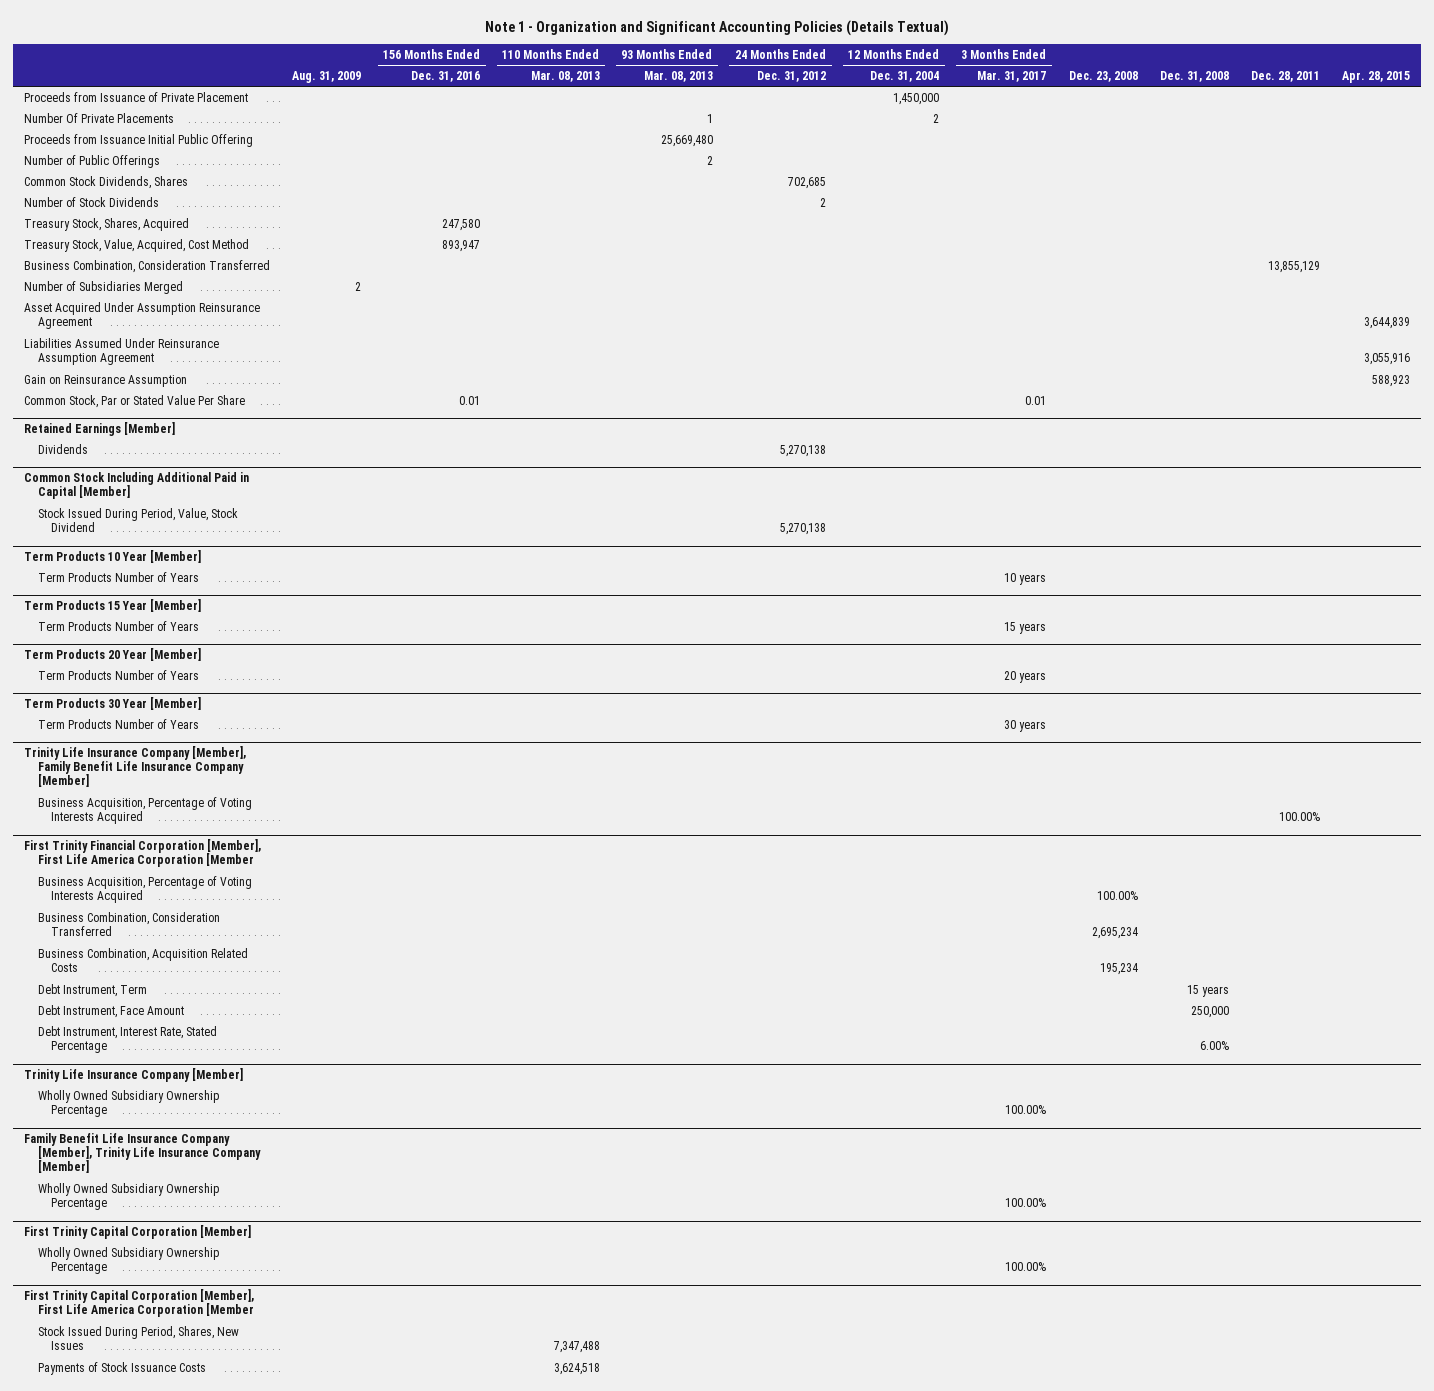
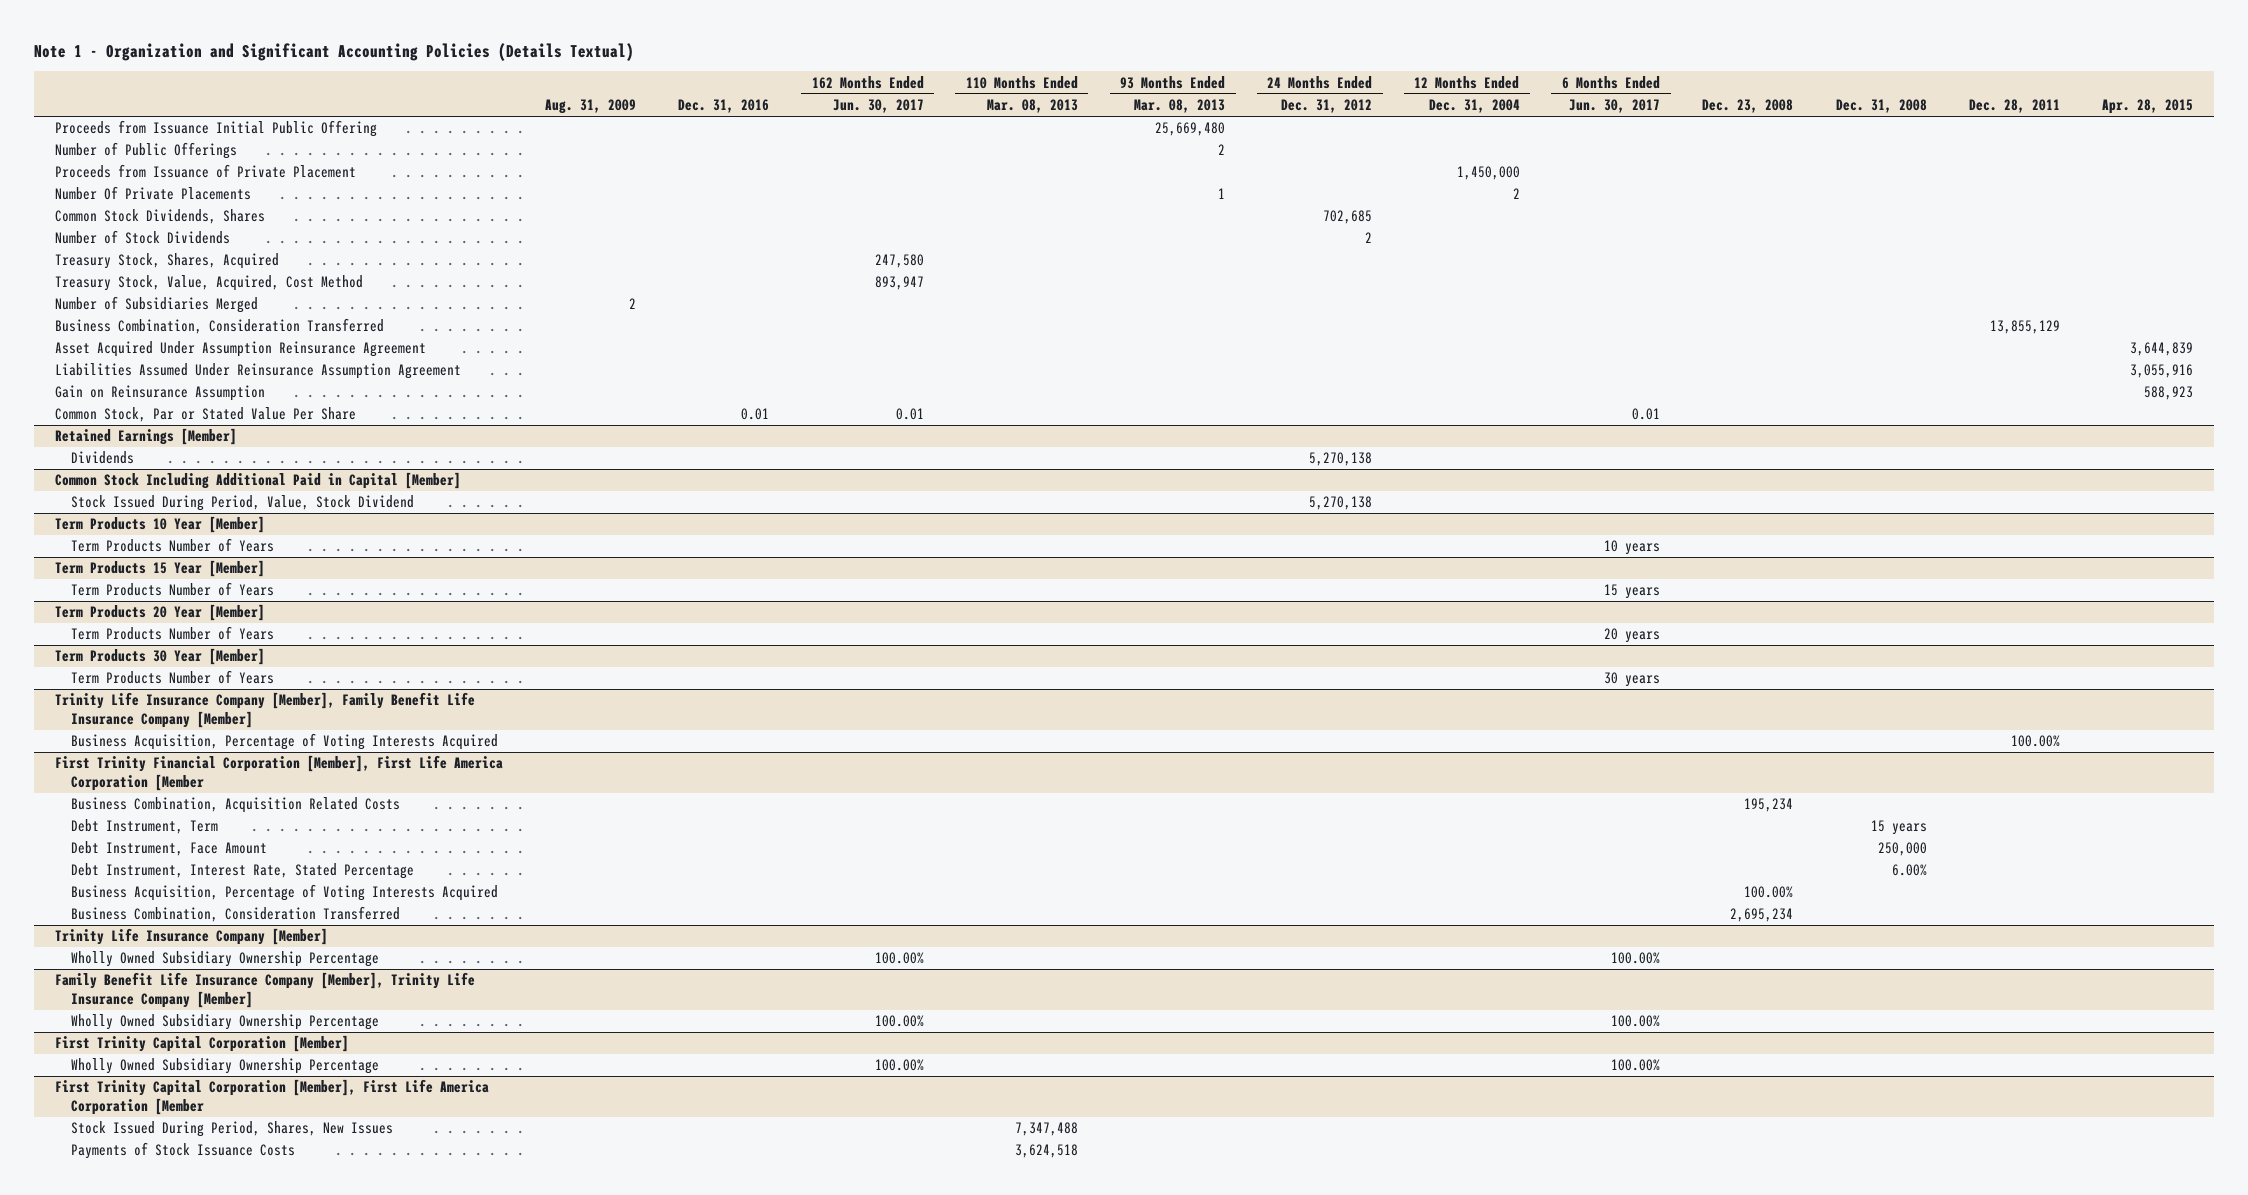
- | Aug. 31, 2009 | 156 Months Ended Dec. 31, 2016 | 110 Months Ended Mar. 08, 2013 | 93 Months Ended Mar. 08, 2013 | 24 Months Ended Dec. 31, 2012 | 12 Months Ended Dec. 31, 2004 | 3 Months Ended Mar. 31, 2017 | Dec. 23, 2008 | Dec. 31, 2008 | Dec. 28, 2011 | Apr. 28, 2015
+ | Aug. 31, 2009 | Dec. 31, 2016 | 162 Months Ended Jun. 30, 2017 | 110 Months Ended Mar. 08, 2013 | 93 Months Ended Mar. 08, 2013 | 24 Months Ended Dec. 31, 2012 | 12 Months Ended Dec. 31, 2004 | 6 Months Ended Jun. 30, 2017 | Dec. 23, 2008 | Dec. 31, 2008 | Dec. 28, 2011 | Apr. 28, 2015
moved down: Proceeds from Issuance of Private Placement | | | | | | | 1,450,000 | | | | |
moved down: Number Of Private Placements | | | | | 1 | | 2 | | | | |
moved down: Business Combination, Consideration Transferred | | | | | | | | | | | 13,855,129 |
@ First Trinity Financial Corporation [Member], First Life America Corporation [Member
moved down: Business Acquisition, Percentage of Voting Interests Acquired | | | | | | | | | 100.00% | | |
moved down: Business Combination, Consideration Transferred | | | | | | | | | 2,695,234 | | |

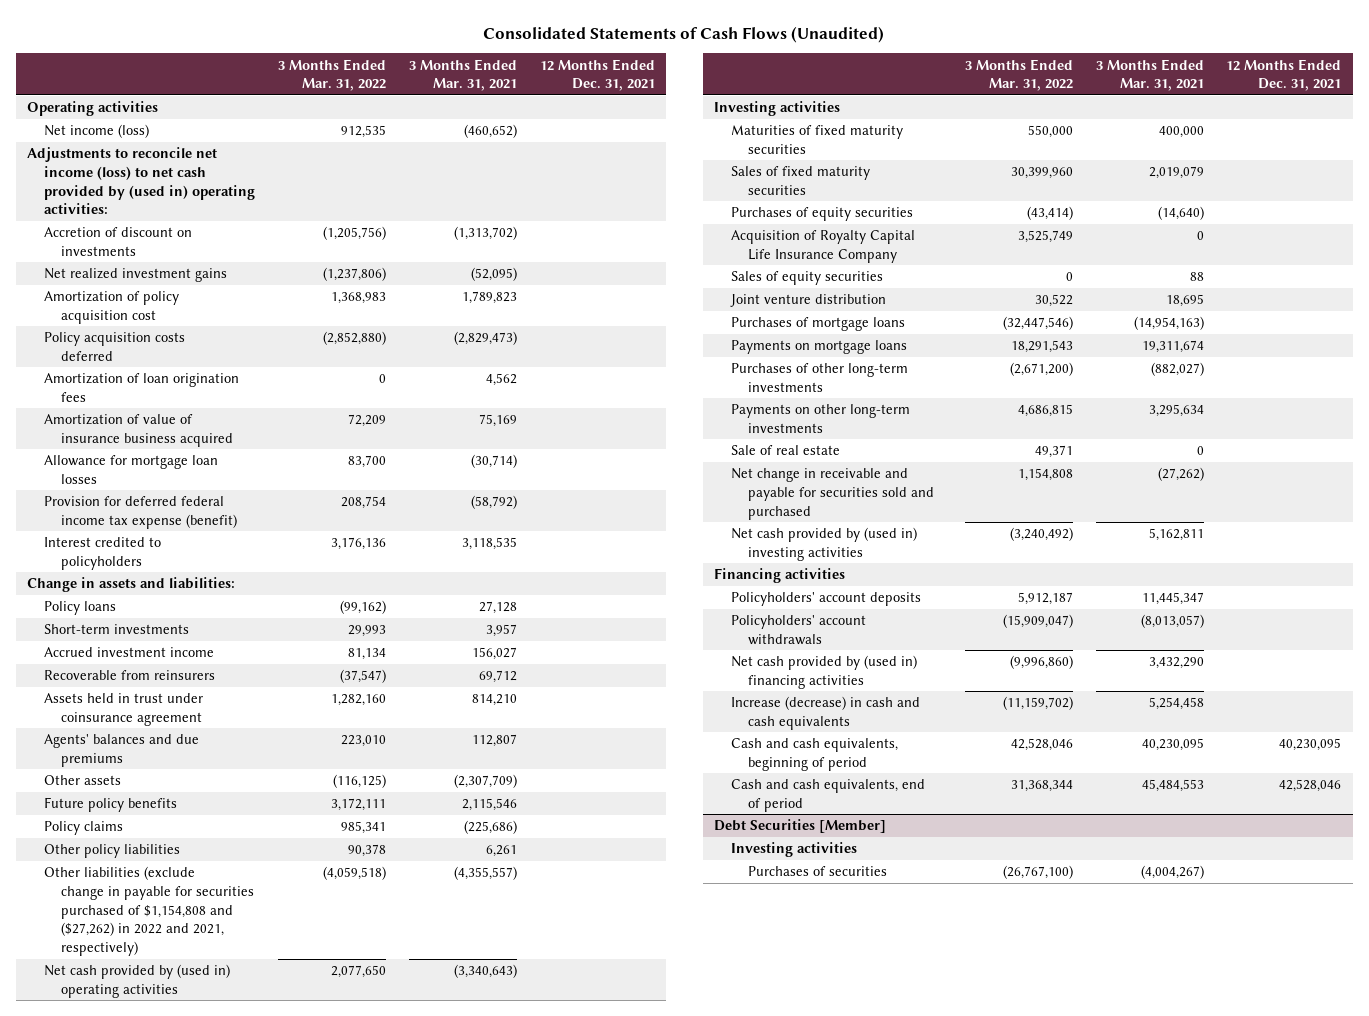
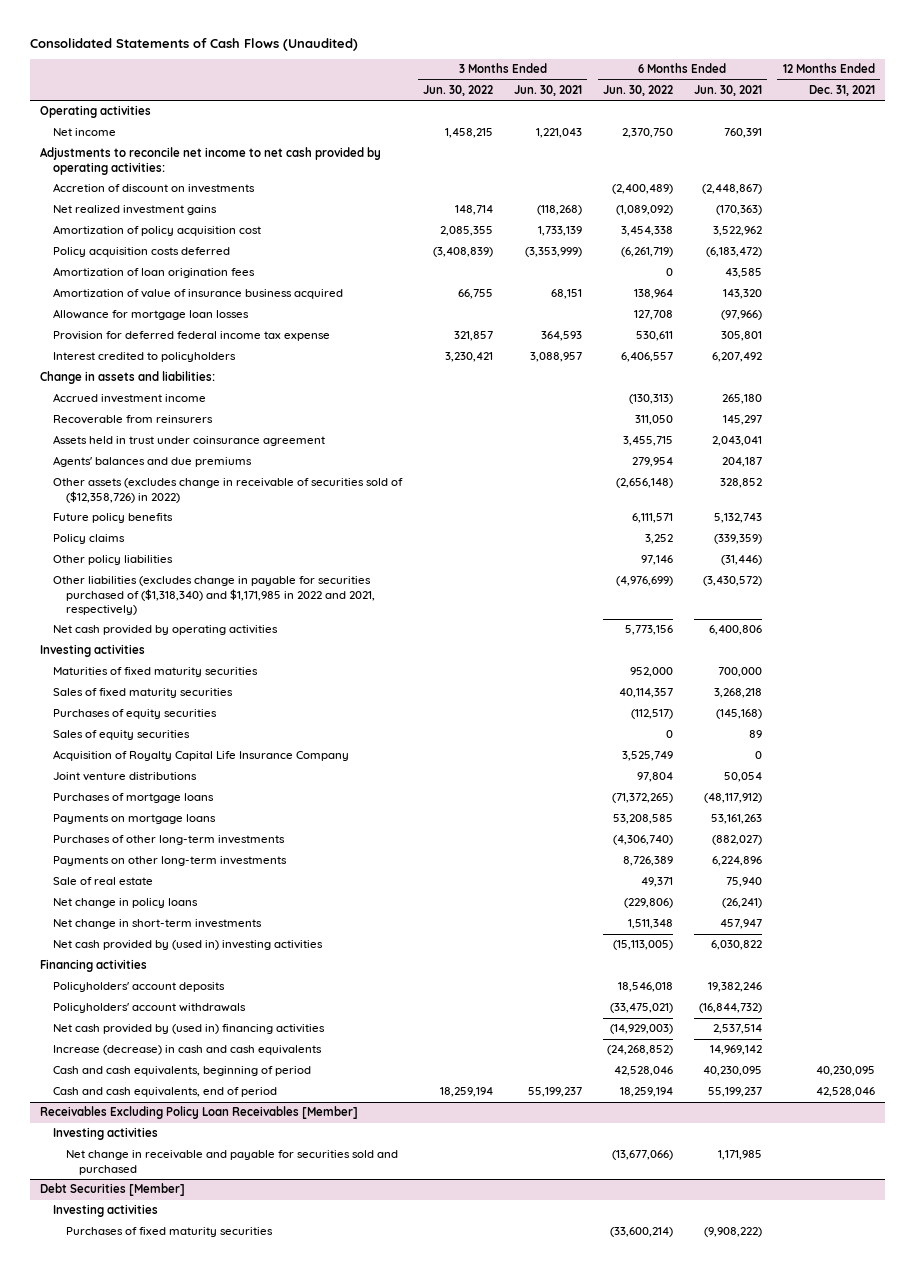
- | 3 Months Ended Mar. 31, 2022 | 3 Months Ended Mar. 31, 2021 | 12 Months Ended Dec. 31, 2021
+ | 3 Months Ended Jun. 30, 2022 | 3 Months Ended Jun. 30, 2021 | 6 Months Ended Jun. 30, 2022 | 6 Months Ended Jun. 30, 2021 | 12 Months Ended Dec. 31, 2021
- Net income (loss) | 912,535 | (460,652) |
- Adjustments to reconcile net income (loss) to net cash provided by (used in) operating activities:
+ Net income | 1,458,215 | 1,221,043 | 2,370,750 | 760,391 |
+ Adjustments to reconcile net income to net cash provided by operating activities:
- Provision for deferred federal income tax expense (benefit) | 208,754 | (58,792) |
+ Provision for deferred federal income tax expense | 321,857 | 364,593 | 530,611 | 305,801 |
- Policy loans | (99,162) | 27,128 |
- Short-term investments | 29,993 | 3,957 |
- Other assets | (116,125) | (2,307,709) |
+ Other assets (excludes change in receivable of securities sold of ($12,358,726) in 2022) | | | (2,656,148) | 328,852 |
- Other liabilities (exclude change in payable for securities purchased of $1,154,808 and ($27,262) in 2022 and 2021, respectively) | (4,059,518) | (4,355,557) |
- Net cash provided by (used in) operating activities | 2,077,650 | (3,340,643) |
+ Other liabilities (excludes change in payable for securities purchased of ($1,318,340) and $1,171,985 in 2022 and 2021, respectively) | | | (4,976,699) | (3,430,572) |
+ Net cash provided by operating activities | | | 5,773,156 | 6,400,806 |
- Joint venture distribution | 30,522 | 18,695 |
moved down: Acquisition of Royalty Capital Life Insurance Company | | | 3,525,749 | 0 |
+ Joint venture distributions | | | 97,804 | 50,054 |
- Net change in receivable and payable for securities sold and purchased | 1,154,808 | (27,262) |
+ Net change in policy loans | | | (229,806) | (26,241) |
+ Net change in short-term investments | | | 1,511,348 | 457,947 |
+ Receivables Excluding Policy Loan Receivables [Member]
+ Investing activities
+ Net change in receivable and payable for securities sold and purchased | | | (13,677,066) | 1,171,985 |
@ Debt Securities [Member]
- Purchases of securities | (26,767,100) | (4,004,267) |
+ Purchases of fixed maturity securities | | | (33,600,214) | (9,908,222) |

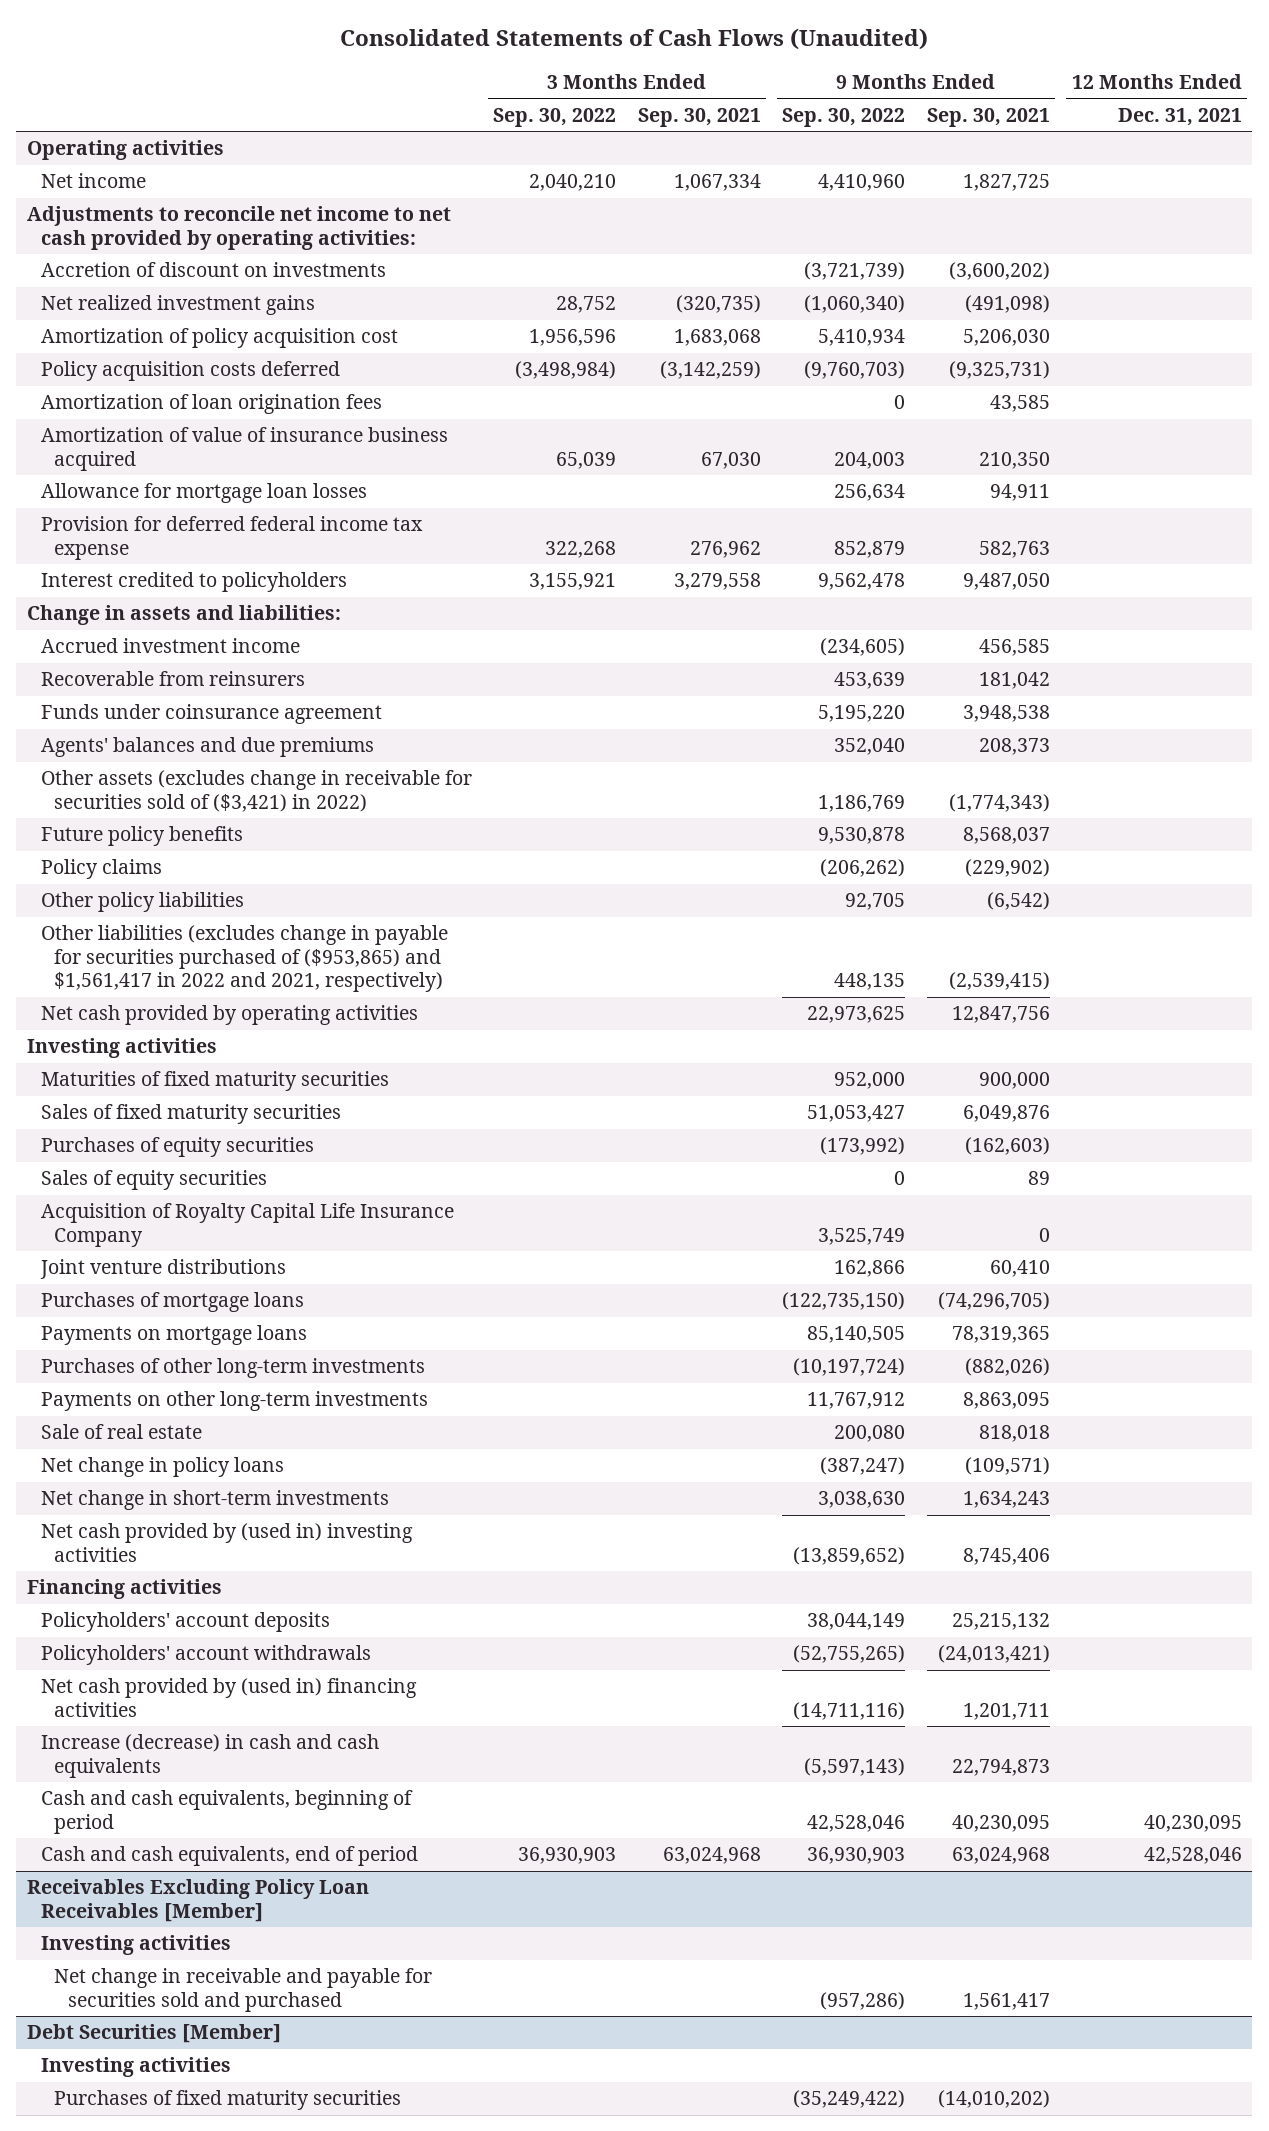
- | 3 Months Ended Jun. 30, 2022 | 3 Months Ended Jun. 30, 2021 | 6 Months Ended Jun. 30, 2022 | 6 Months Ended Jun. 30, 2021 | 12 Months Ended Dec. 31, 2021
+ | 3 Months Ended Sep. 30, 2022 | 3 Months Ended Sep. 30, 2021 | 9 Months Ended Sep. 30, 2022 | 9 Months Ended Sep. 30, 2021 | 12 Months Ended Dec. 31, 2021
- Assets held in trust under coinsurance agreement | | | 3,455,715 | 2,043,041 |
+ Funds under coinsurance agreement | | | 5,195,220 | 3,948,538 |
- Other assets (excludes change in receivable of securities sold of ($12,358,726) in 2022) | | | (2,656,148) | 328,852 |
+ Other assets (excludes change in receivable for securities sold of ($3,421) in 2022) | | | 1,186,769 | (1,774,343) |
- Other liabilities (excludes change in payable for securities purchased of ($1,318,340) and $1,171,985 in 2022 and 2021, respectively) | | | (4,976,699) | (3,430,572) |
+ Other liabilities (excludes change in payable for securities purchased of ($953,865) and $1,561,417 in 2022 and 2021, respectively) | | | 448,135 | (2,539,415) |

